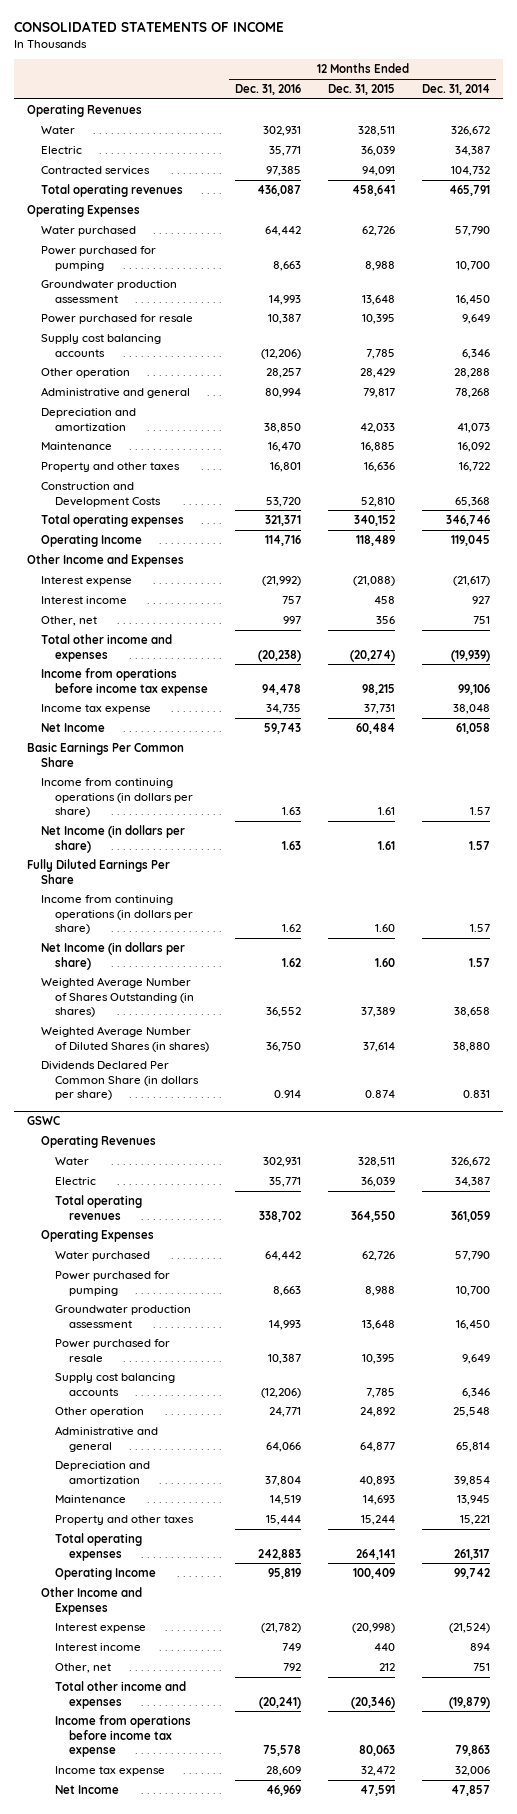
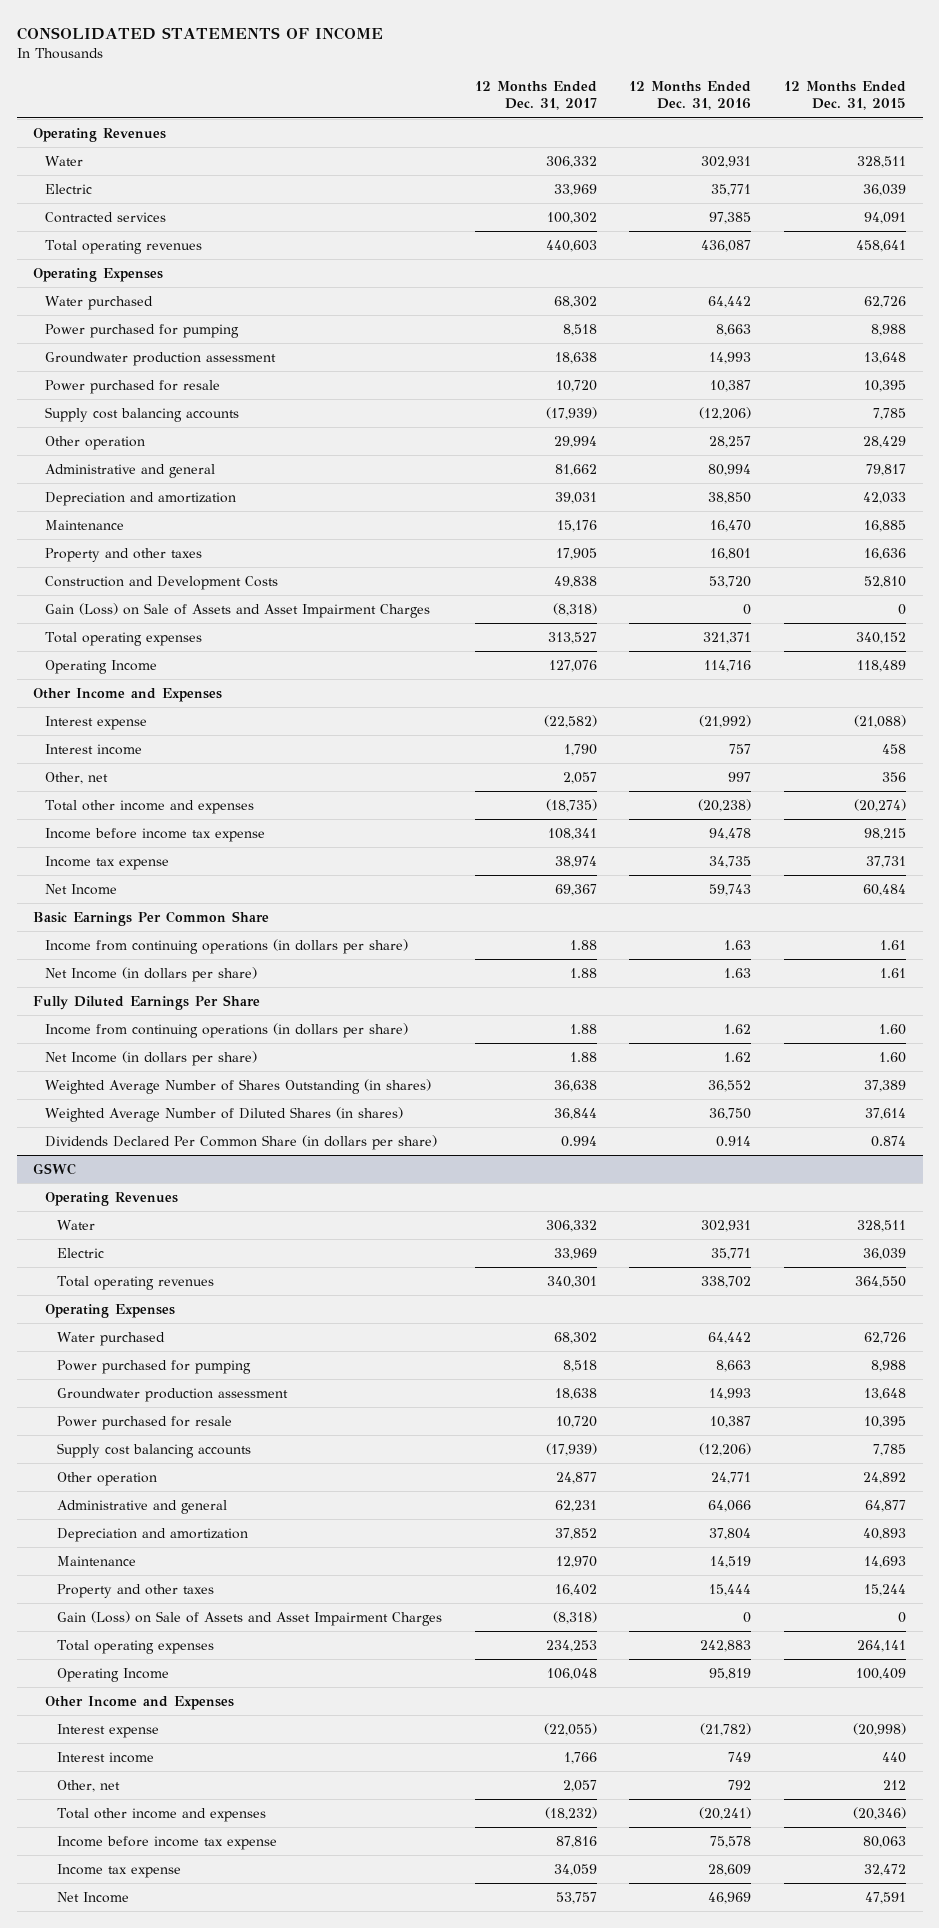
- | 12 Months Ended Dec. 31, 2016 | 12 Months Ended Dec. 31, 2015 | 12 Months Ended Dec. 31, 2014
+ | 12 Months Ended Dec. 31, 2017 | 12 Months Ended Dec. 31, 2016 | 12 Months Ended Dec. 31, 2015
+ Gain (Loss) on Sale of Assets and Asset Impairment Charges | (8,318) | 0 | 0
- Income from operations before income tax expense | 94,478 | 98,215 | 99,106
+ Income before income tax expense | 108,341 | 94,478 | 98,215
@ GSWC
+ Gain (Loss) on Sale of Assets and Asset Impairment Charges | (8,318) | 0 | 0
- Income from operations before income tax expense | 75,578 | 80,063 | 79,863
+ Income before income tax expense | 87,816 | 75,578 | 80,063

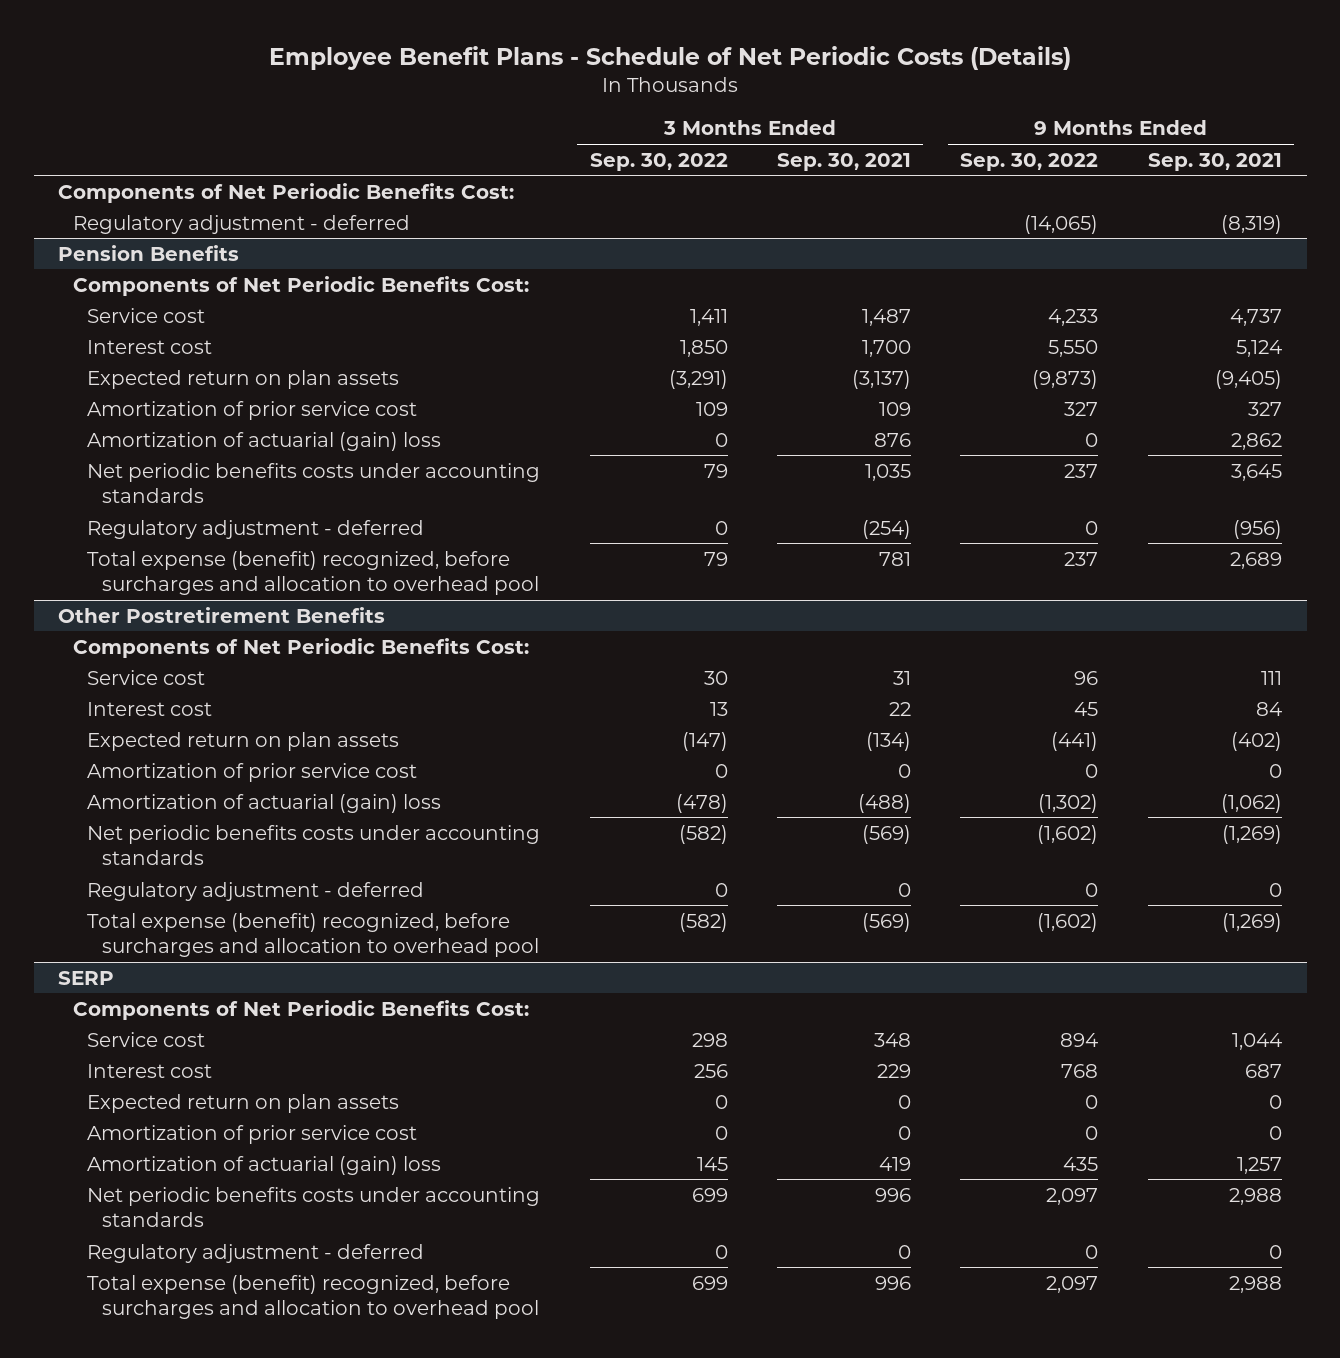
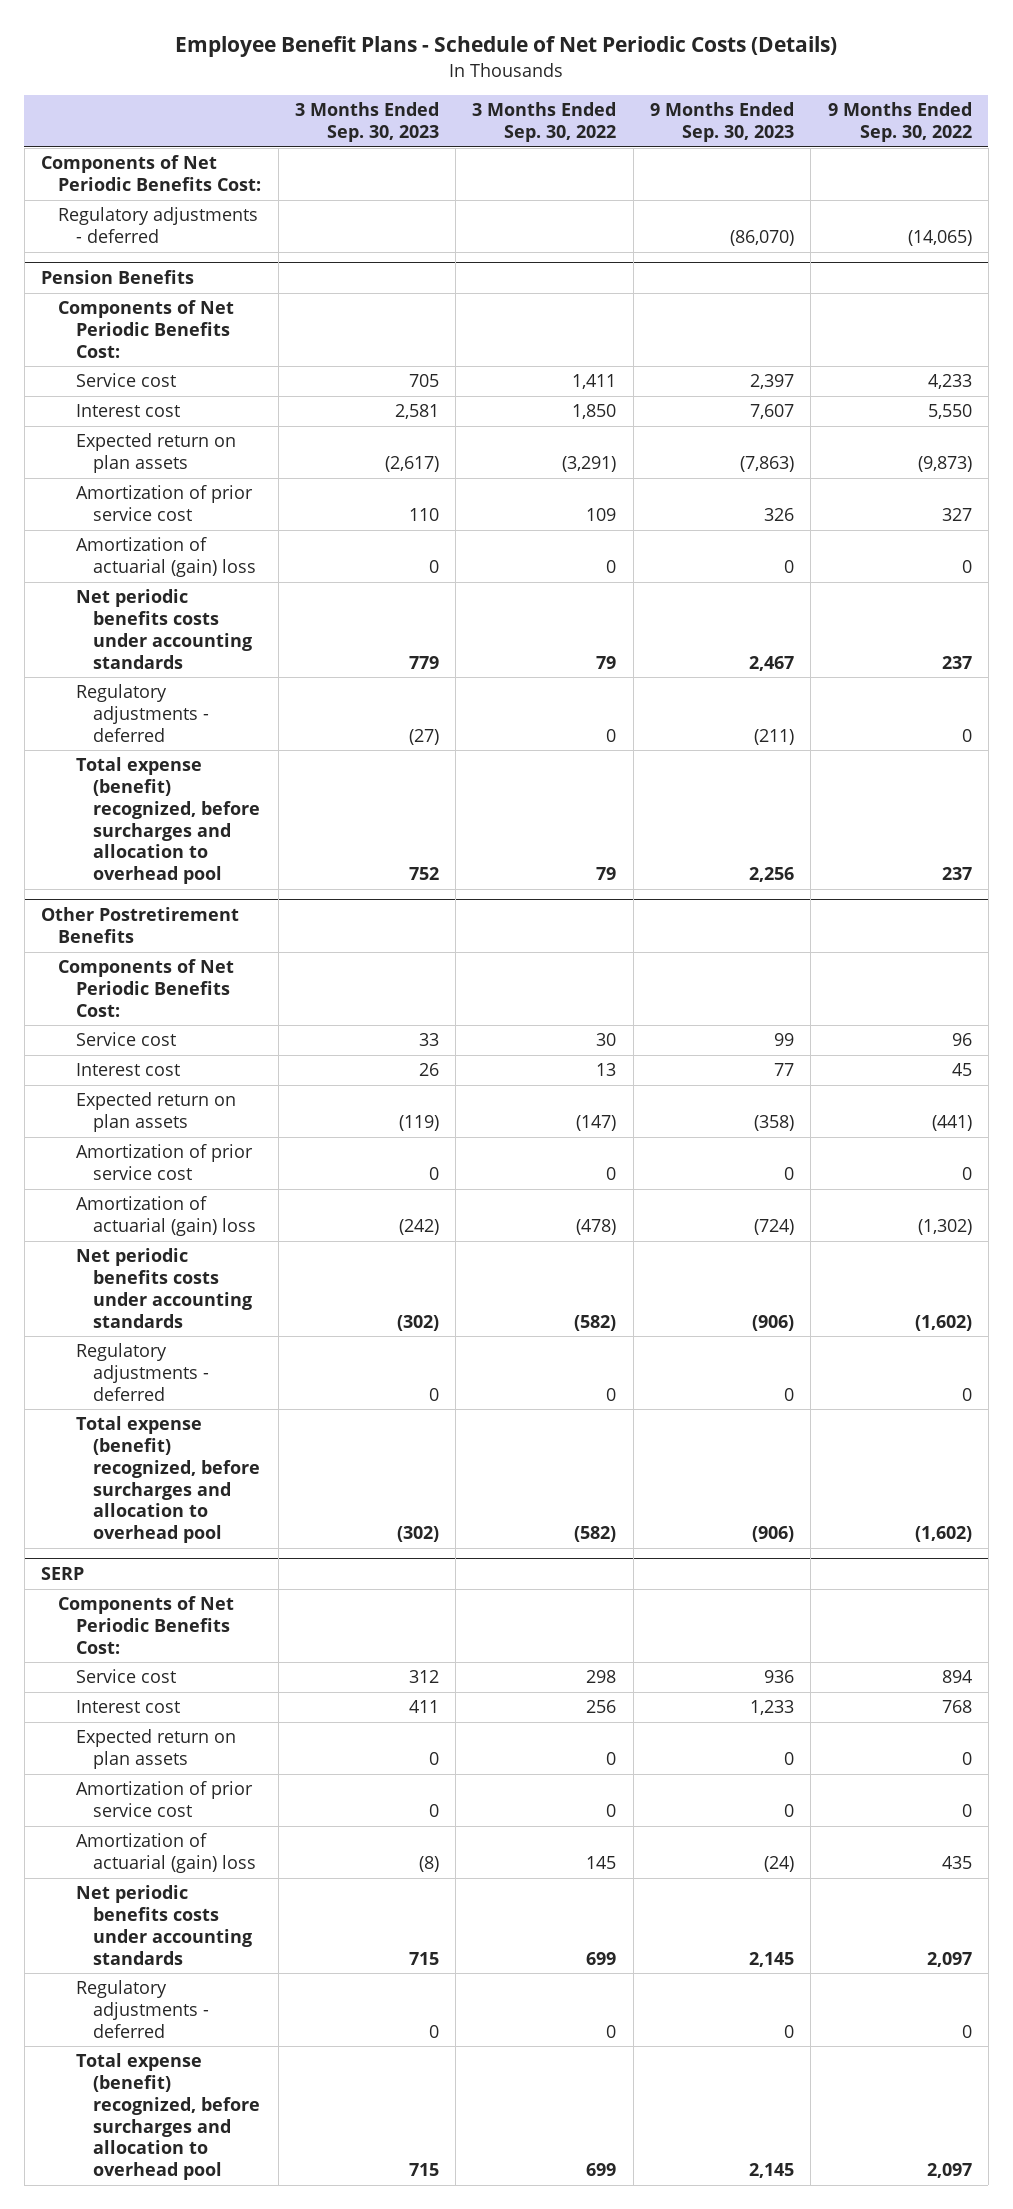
- | 3 Months Ended Sep. 30, 2022 | 3 Months Ended Sep. 30, 2021 | 9 Months Ended Sep. 30, 2022 | 9 Months Ended Sep. 30, 2021
+ | 3 Months Ended Sep. 30, 2023 | 3 Months Ended Sep. 30, 2022 | 9 Months Ended Sep. 30, 2023 | 9 Months Ended Sep. 30, 2022
- Regulatory adjustment - deferred | | | (14,065) | (8,319)
+ Regulatory adjustments - deferred | | | (86,070) | (14,065)
@ Pension Benefits
- Regulatory adjustment - deferred | 0 | (254) | 0 | (956)
+ Regulatory adjustments - deferred | (27) | 0 | (211) | 0
@ Other Postretirement Benefits
- Regulatory adjustment - deferred | 0 | 0 | 0 | 0
+ Regulatory adjustments - deferred | 0 | 0 | 0 | 0
@ SERP
- Regulatory adjustment - deferred | 0 | 0 | 0 | 0
+ Regulatory adjustments - deferred | 0 | 0 | 0 | 0

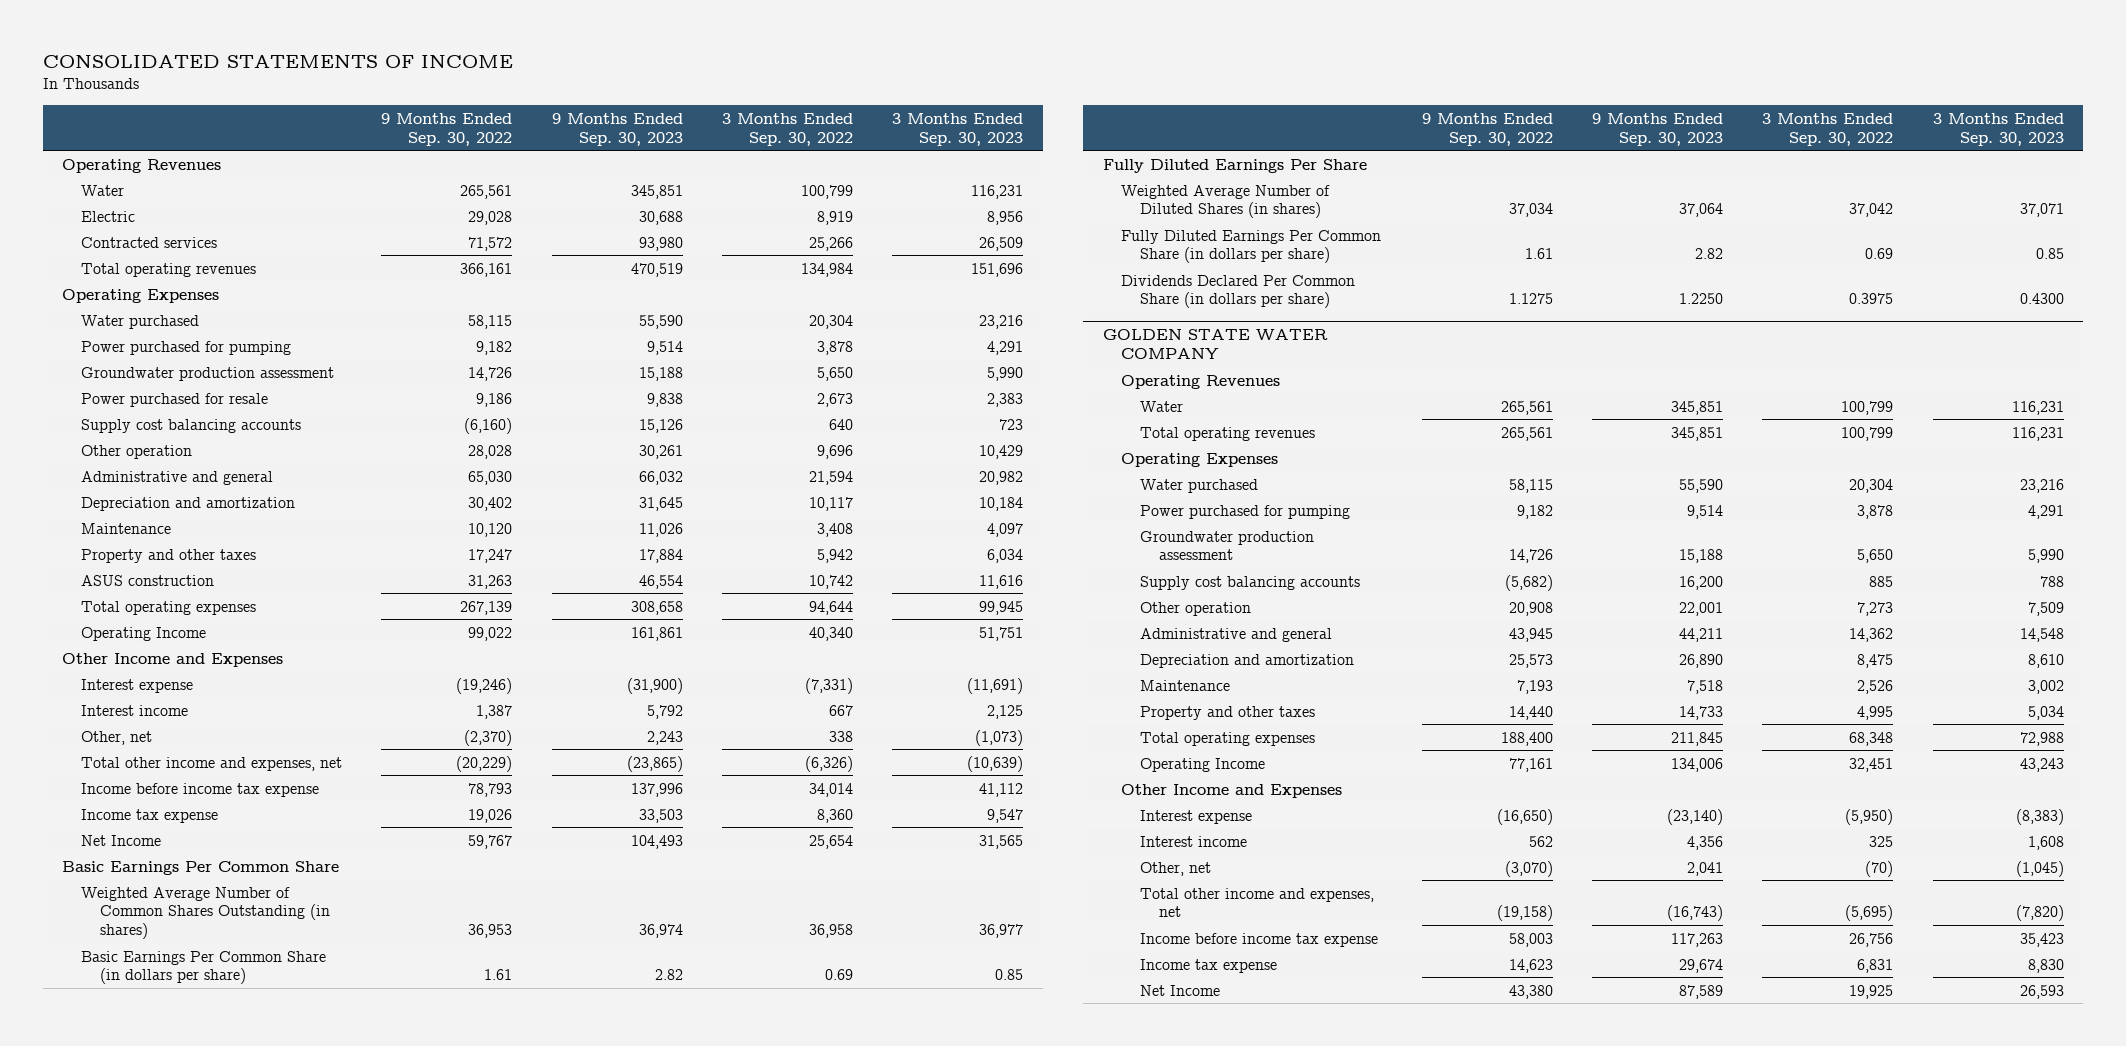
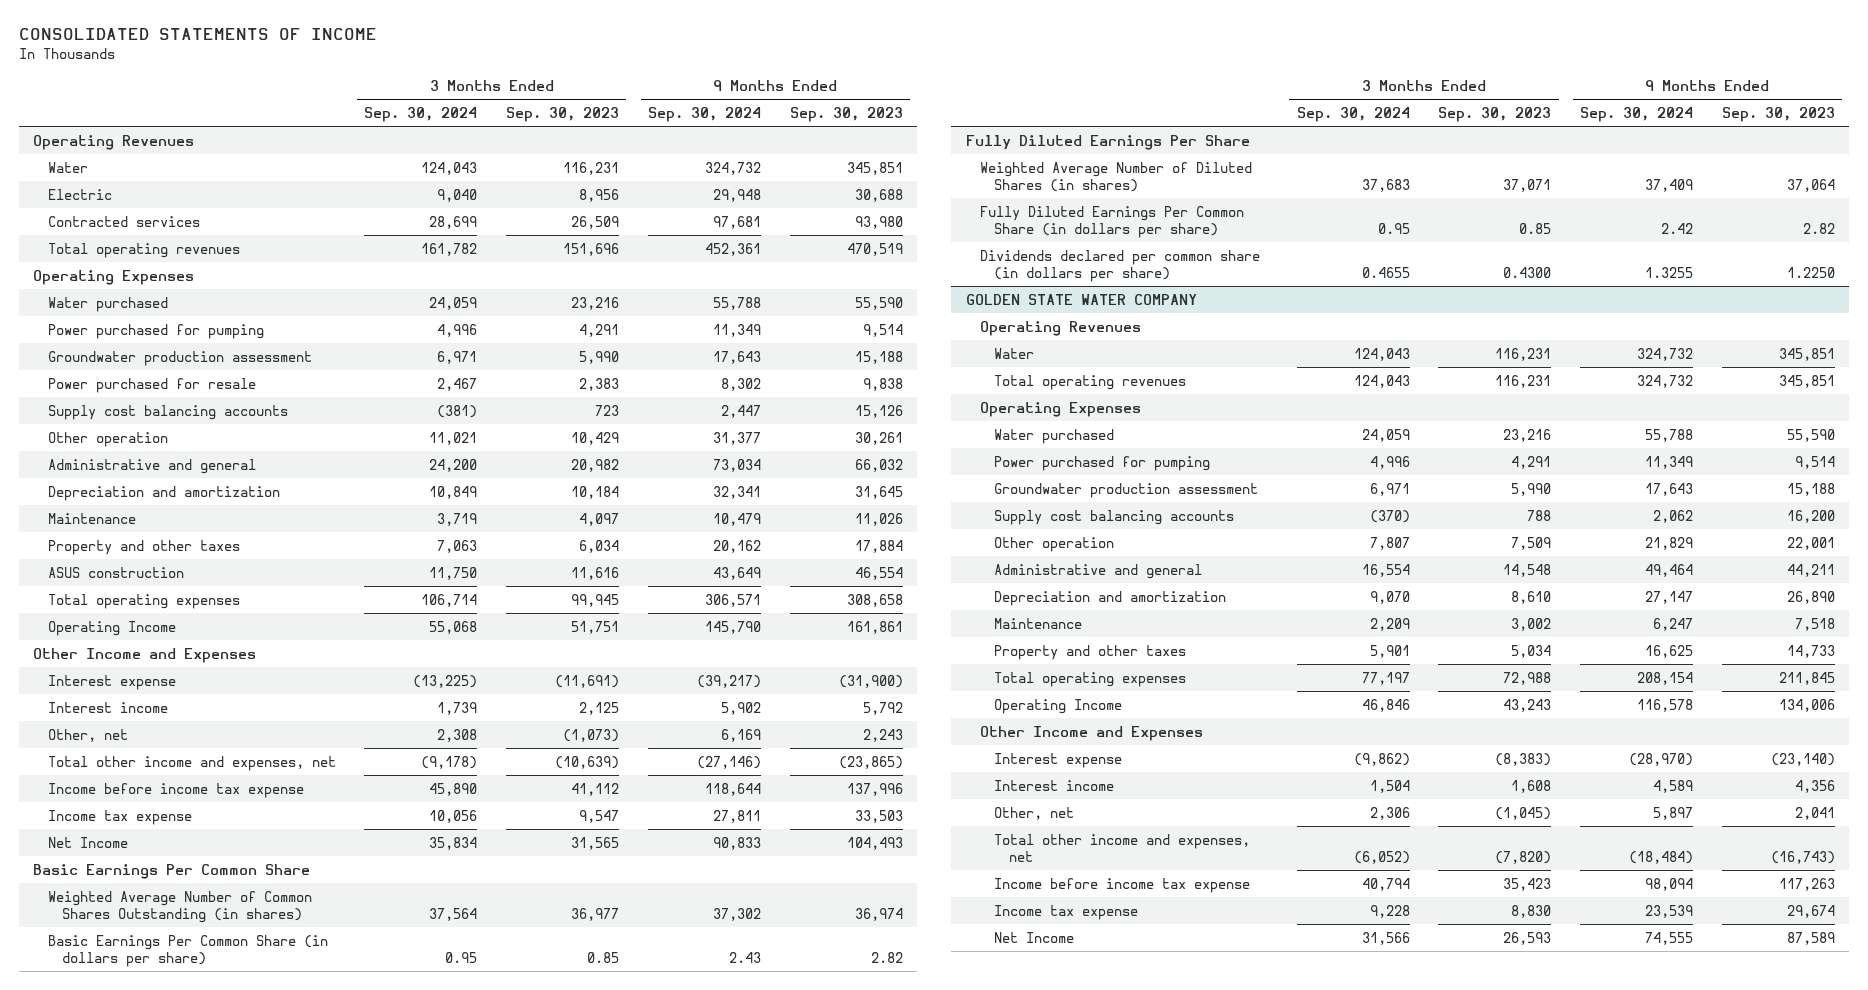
- | 9 Months Ended Sep. 30, 2022 | 9 Months Ended Sep. 30, 2023 | 3 Months Ended Sep. 30, 2022 | 3 Months Ended Sep. 30, 2023
+ | 3 Months Ended Sep. 30, 2024 | 3 Months Ended Sep. 30, 2023 | 9 Months Ended Sep. 30, 2024 | 9 Months Ended Sep. 30, 2023
- Dividends Declared Per Common Share (in dollars per share) | 1.1275 | 1.2250 | 0.3975 | 0.4300
+ Dividends declared per common share (in dollars per share) | 0.4655 | 0.4300 | 1.3255 | 1.2250

